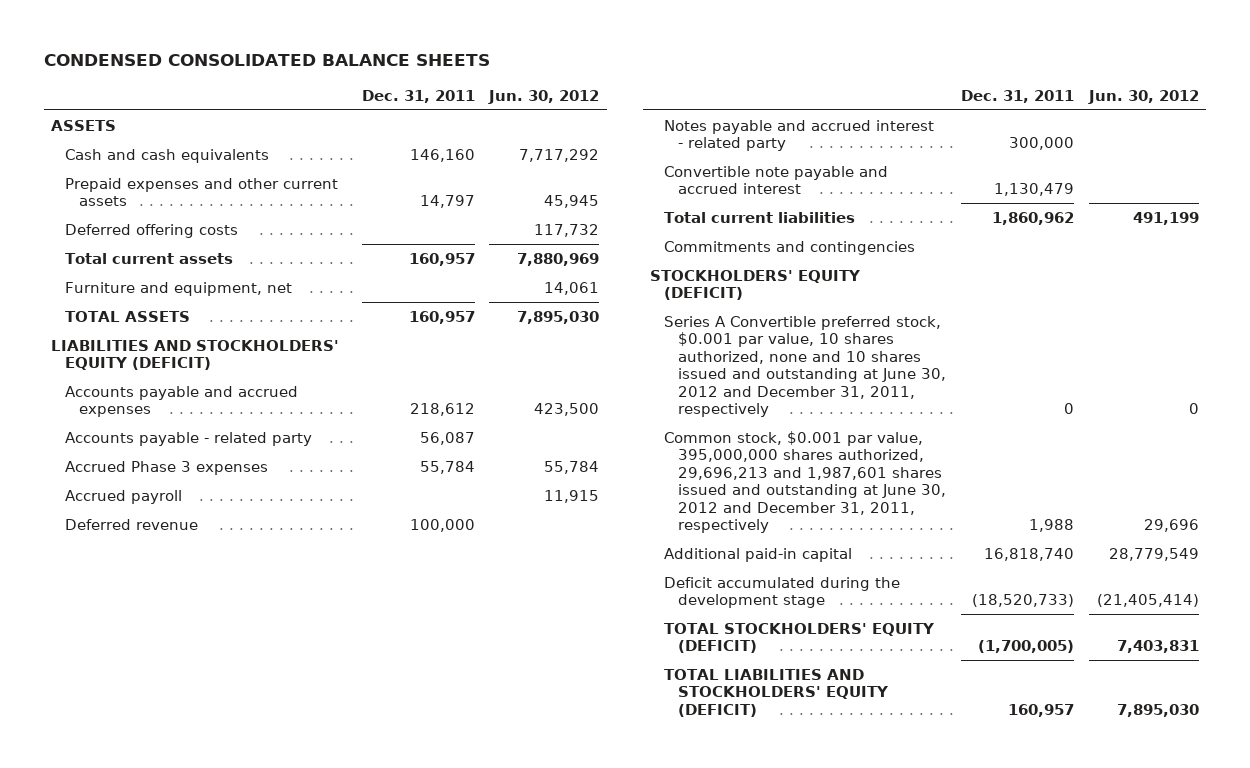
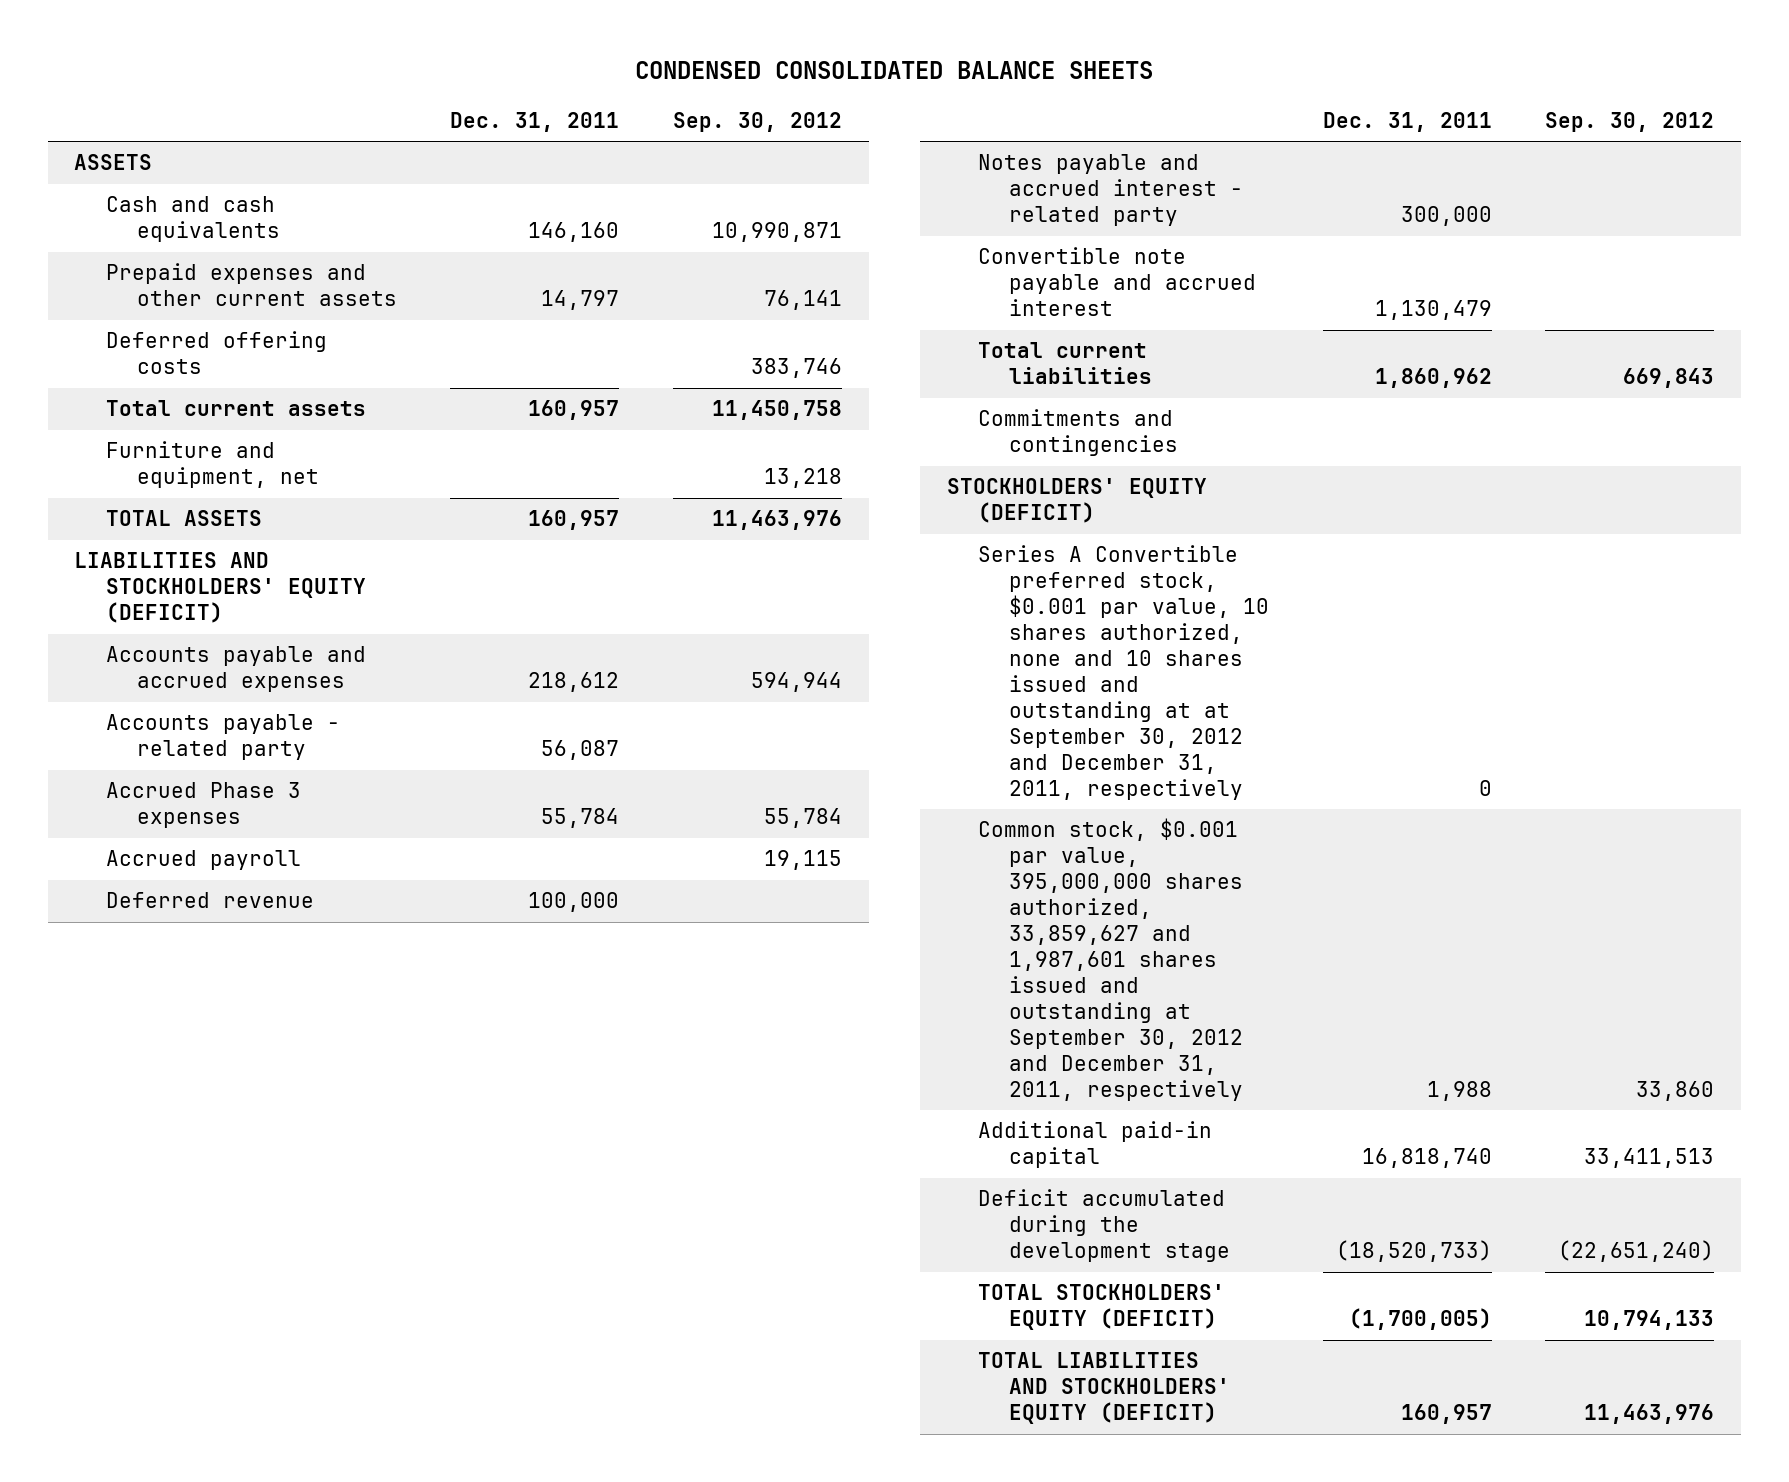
- | Dec. 31, 2011 | Jun. 30, 2012
+ | Dec. 31, 2011 | Sep. 30, 2012
- Series A Convertible preferred stock, $0.001 par value, 10 shares authorized, none and 10 shares issued and outstanding at June 30, 2012 and December 31, 2011, respectively | 0 | 0
- Common stock, $0.001 par value, 395,000,000 shares authorized, 29,696,213 and 1,987,601 shares issued and outstanding at June 30, 2012 and December 31, 2011, respectively | 1,988 | 29,696
+ Series A Convertible preferred stock, $0.001 par value, 10 shares authorized, none and 10 shares issued and outstanding at at September 30, 2012 and December 31, 2011, respectively | 0 |
+ Common stock, $0.001 par value, 395,000,000 shares authorized, 33,859,627 and 1,987,601 shares issued and outstanding at September 30, 2012 and December 31, 2011, respectively | 1,988 | 33,860

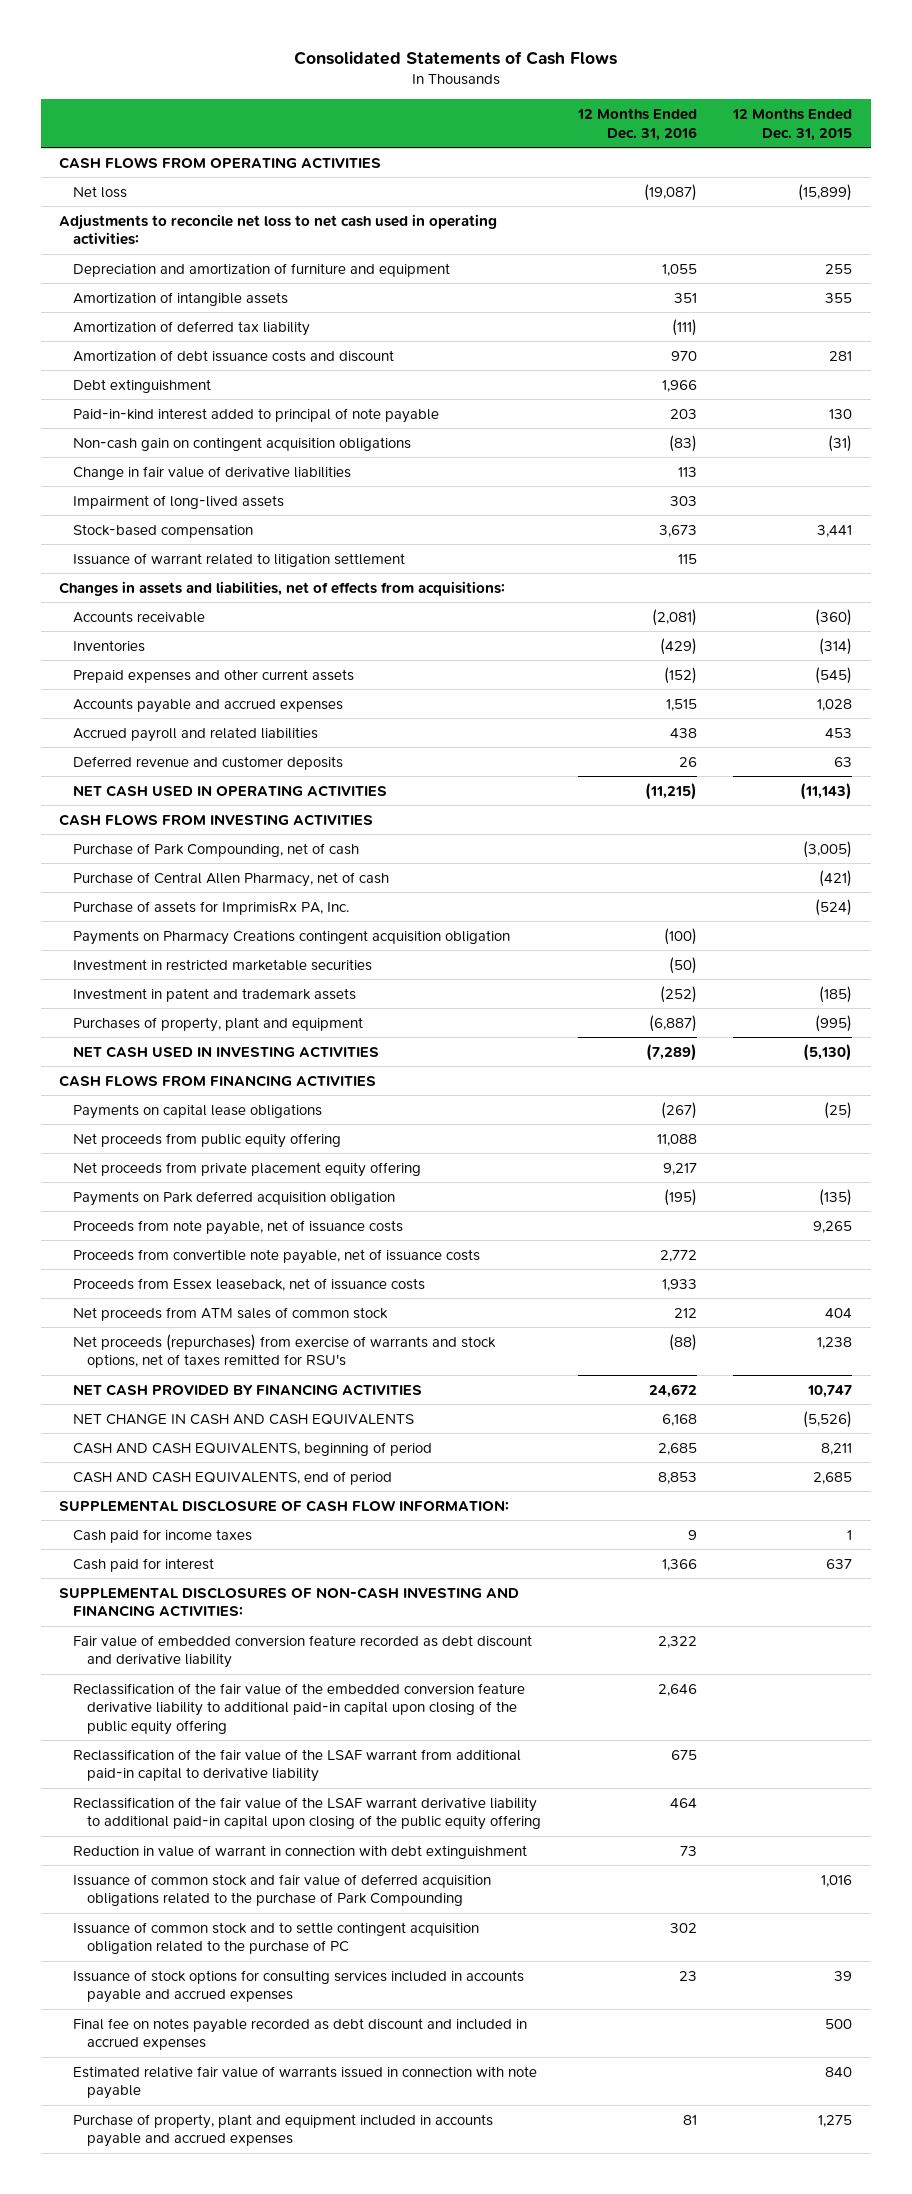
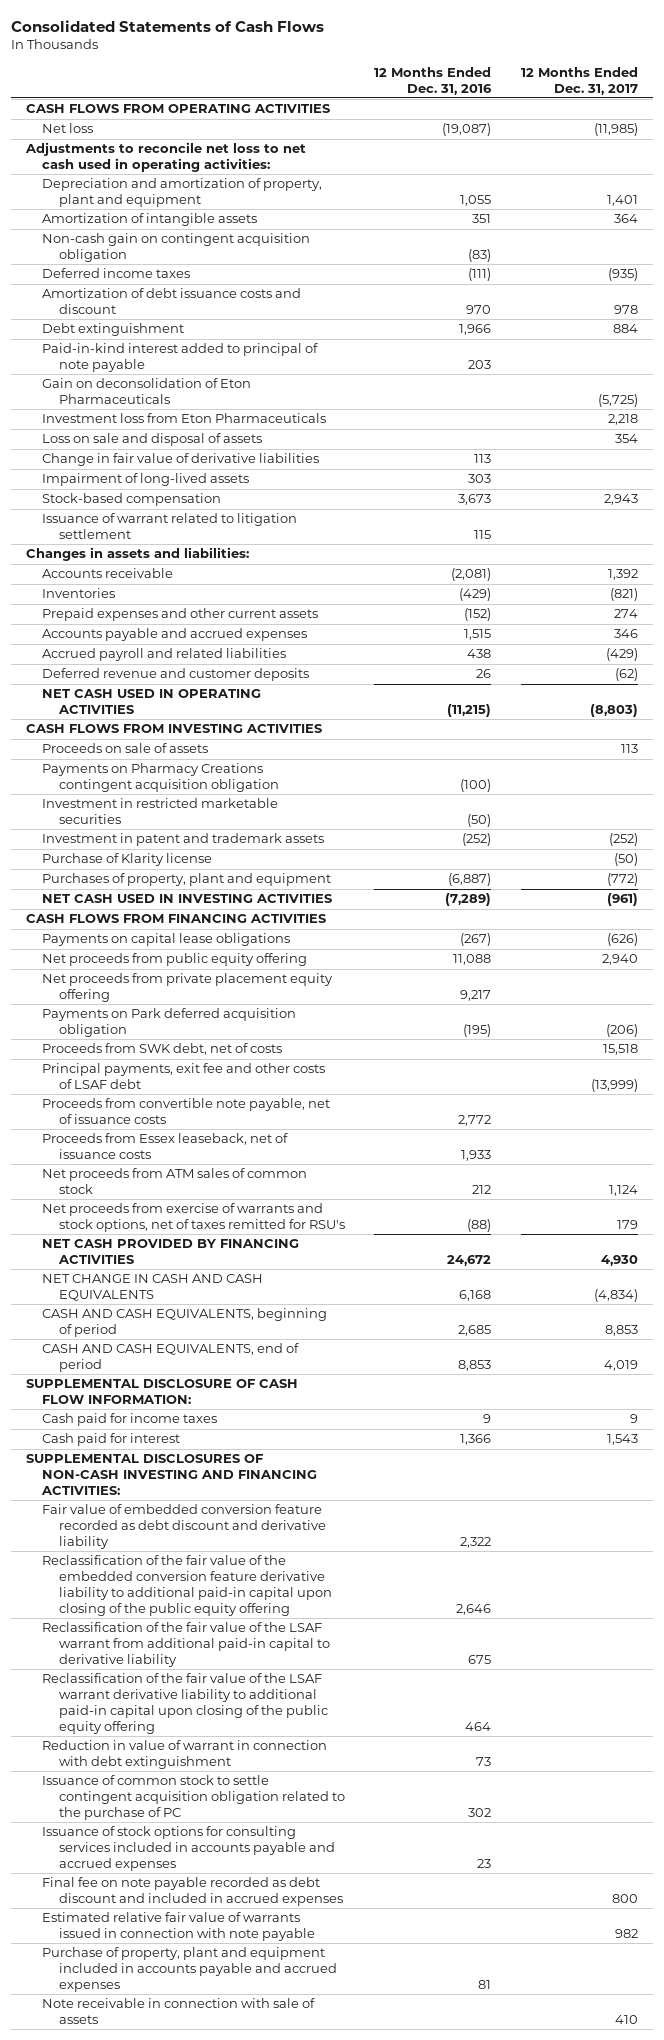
- | 12 Months Ended Dec. 31, 2016 | 12 Months Ended Dec. 31, 2015
+ | 12 Months Ended Dec. 31, 2016 | 12 Months Ended Dec. 31, 2017
- Depreciation and amortization of furniture and equipment | 1,055 | 255
+ Depreciation and amortization of property, plant and equipment | 1,055 | 1,401
- Amortization of deferred tax liability | (111) |
+ Non-cash gain on contingent acquisition obligation | (83) |
+ Deferred income taxes | (111) | (935)
- Non-cash gain on contingent acquisition obligations | (83) | (31)
+ Gain on deconsolidation of Eton Pharmaceuticals | | (5,725)
+ Investment loss from Eton Pharmaceuticals | | 2,218
+ Loss on sale and disposal of assets | | 354
- Changes in assets and liabilities, net of effects from acquisitions:
+ Changes in assets and liabilities:
- Purchase of Park Compounding, net of cash | | (3,005)
- Purchase of Central Allen Pharmacy, net of cash | | (421)
- Purchase of assets for ImprimisRx PA, Inc. | | (524)
+ Proceeds on sale of assets | | 113
+ Purchase of Klarity license | | (50)
- Proceeds from note payable, net of issuance costs | | 9,265
+ Proceeds from SWK debt, net of costs | | 15,518
+ Principal payments, exit fee and other costs of LSAF debt | | (13,999)
- Net proceeds (repurchases) from exercise of warrants and stock options, net of taxes remitted for RSU's | (88) | 1,238
+ Net proceeds from exercise of warrants and stock options, net of taxes remitted for RSU's | (88) | 179
- Issuance of common stock and fair value of deferred acquisition obligations related to the purchase of Park Compounding | | 1,016
- Issuance of common stock and to settle contingent acquisition obligation related to the purchase of PC | 302 |
+ Issuance of common stock to settle contingent acquisition obligation related to the purchase of PC | 302 |
- Final fee on notes payable recorded as debt discount and included in accrued expenses | | 500
+ Final fee on note payable recorded as debt discount and included in accrued expenses | | 800
+ Note receivable in connection with sale of assets | | 410

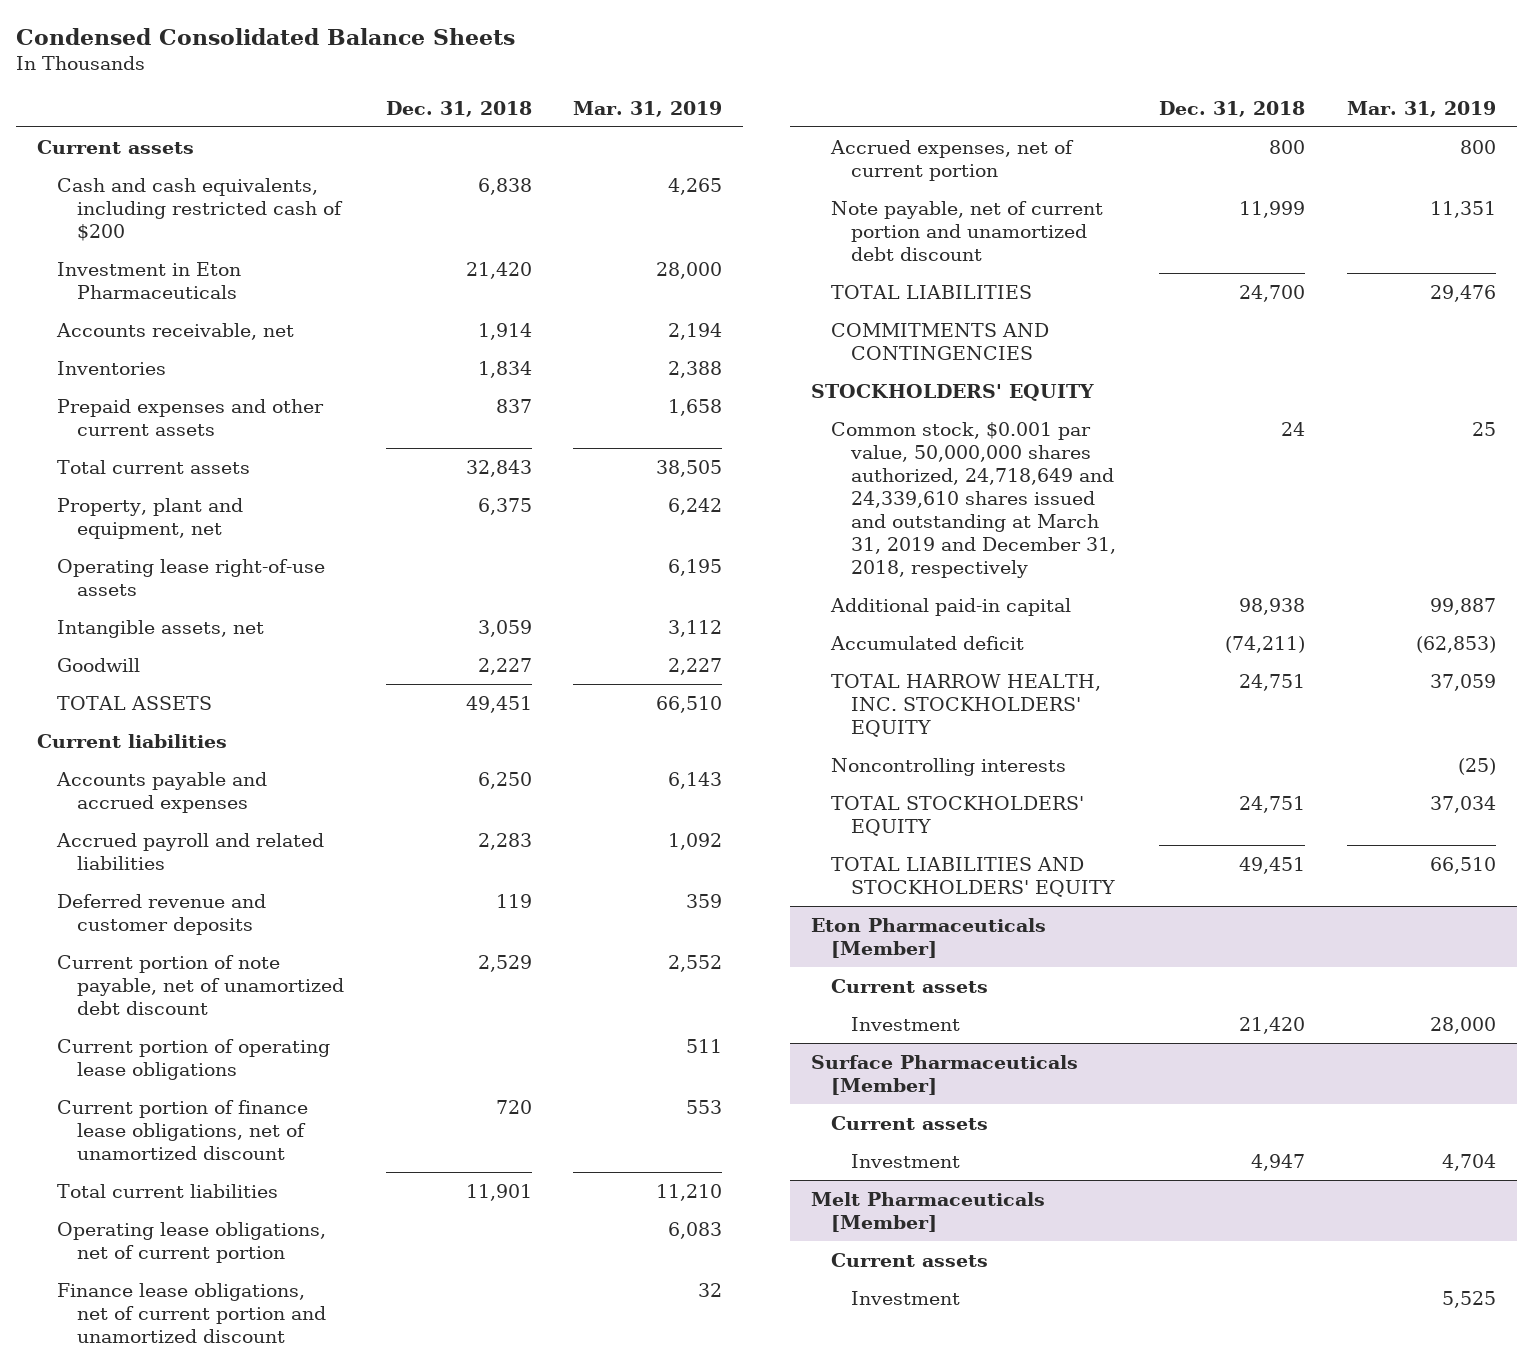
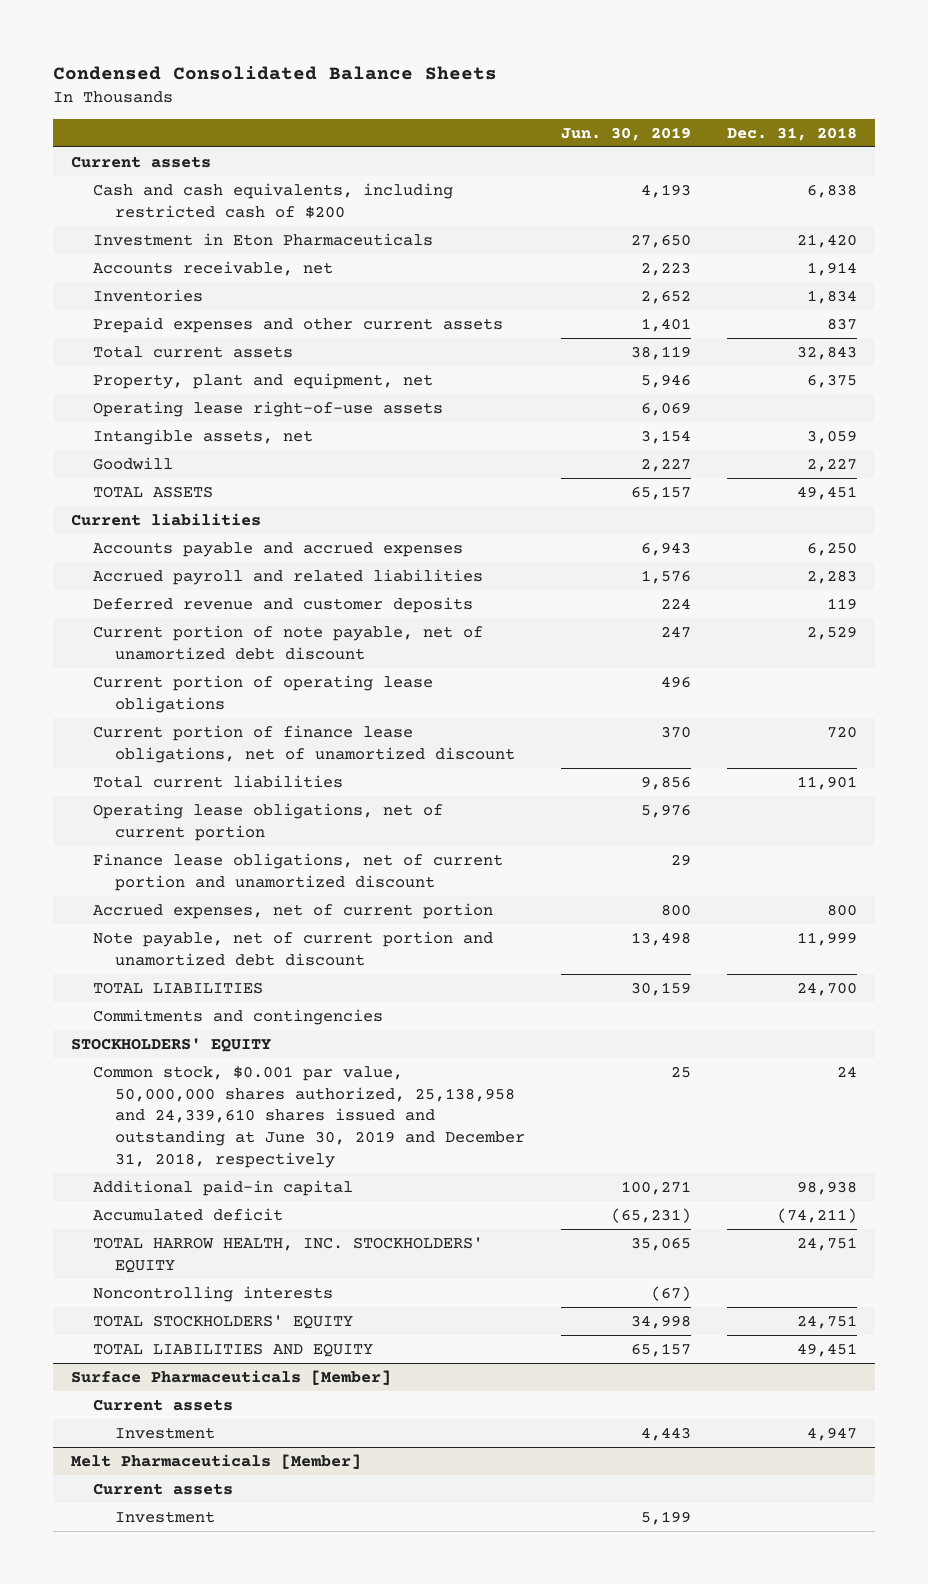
- | Dec. 31, 2018 | Mar. 31, 2019
+ | Jun. 30, 2019 | Dec. 31, 2018
- COMMITMENTS AND CONTINGENCIES
+ Commitments and contingencies
- Common stock, $0.001 par value, 50,000,000 shares authorized, 24,718,649 and 24,339,610 shares issued and outstanding at March 31, 2019 and December 31, 2018, respectively | 24 | 25
+ Common stock, $0.001 par value, 50,000,000 shares authorized, 25,138,958 and 24,339,610 shares issued and outstanding at June 30, 2019 and December 31, 2018, respectively | 25 | 24
- TOTAL LIABILITIES AND STOCKHOLDERS' EQUITY | 49,451 | 66,510
- Eton Pharmaceuticals [Member]
- Current assets
- Investment | 21,420 | 28,000
+ TOTAL LIABILITIES AND EQUITY | 65,157 | 49,451

